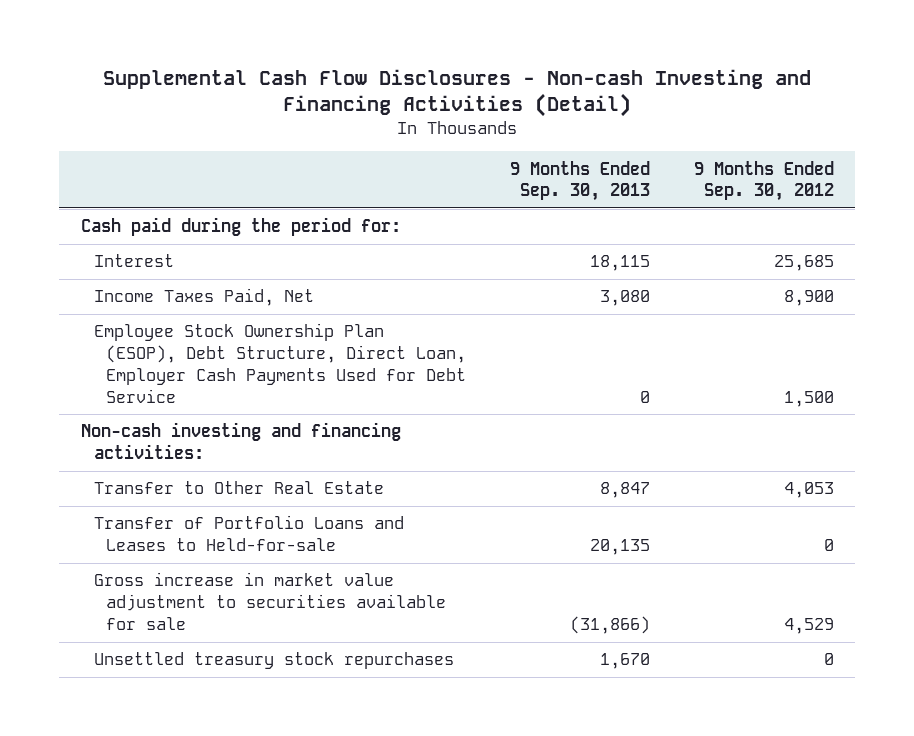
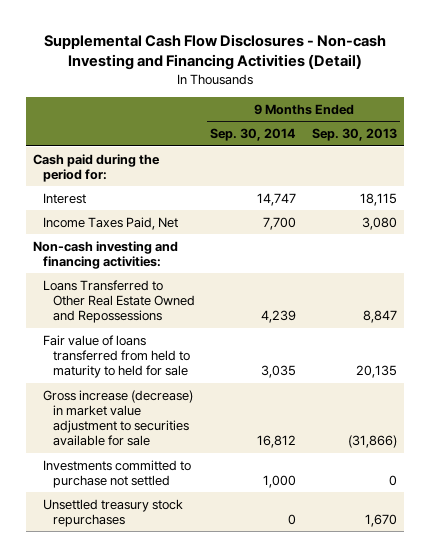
- | 9 Months Ended Sep. 30, 2013 | 9 Months Ended Sep. 30, 2012
+ | 9 Months Ended Sep. 30, 2014 | 9 Months Ended Sep. 30, 2013
- Employee Stock Ownership Plan (ESOP), Debt Structure, Direct Loan, Employer Cash Payments Used for Debt Service | 0 | 1,500
- Transfer to Other Real Estate | 8,847 | 4,053
- Transfer of Portfolio Loans and Leases to Held-for-sale | 20,135 | 0
- Gross increase in market value adjustment to securities available for sale | (31,866) | 4,529
+ Loans Transferred to Other Real Estate Owned and Repossessions | 4,239 | 8,847
+ Fair value of loans transferred from held to maturity to held for sale | 3,035 | 20,135
+ Gross increase (decrease) in market value adjustment to securities available for sale | 16,812 | (31,866)
+ Investments committed to purchase not settled | 1,000 | 0

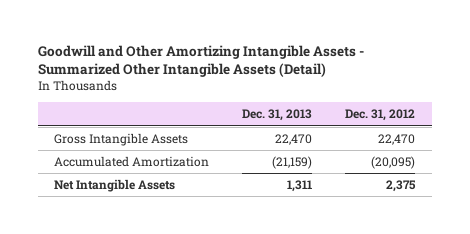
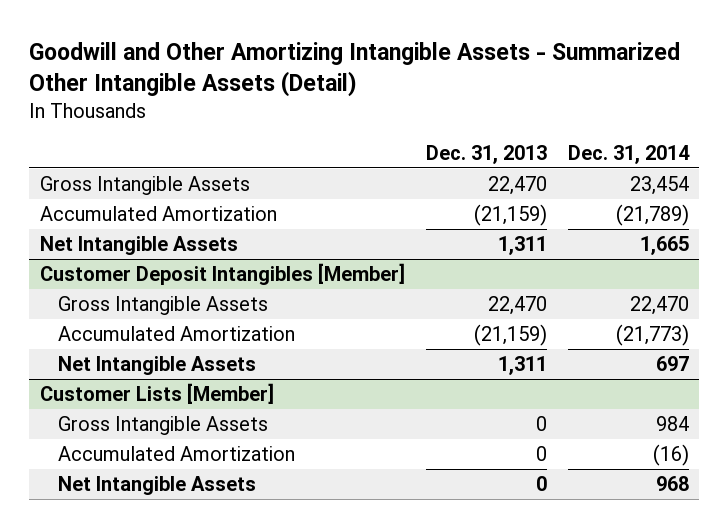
- | Dec. 31, 2013 | Dec. 31, 2012
+ | Dec. 31, 2013 | Dec. 31, 2014
+ Customer Deposit Intangibles [Member]
+ Gross Intangible Assets | 22,470 | 22,470
+ Accumulated Amortization | (21,159) | (21,773)
+ Net Intangible Assets | 1,311 | 697
+ Customer Lists [Member]
+ Gross Intangible Assets | 0 | 984
+ Accumulated Amortization | 0 | (16)
+ Net Intangible Assets | 0 | 968

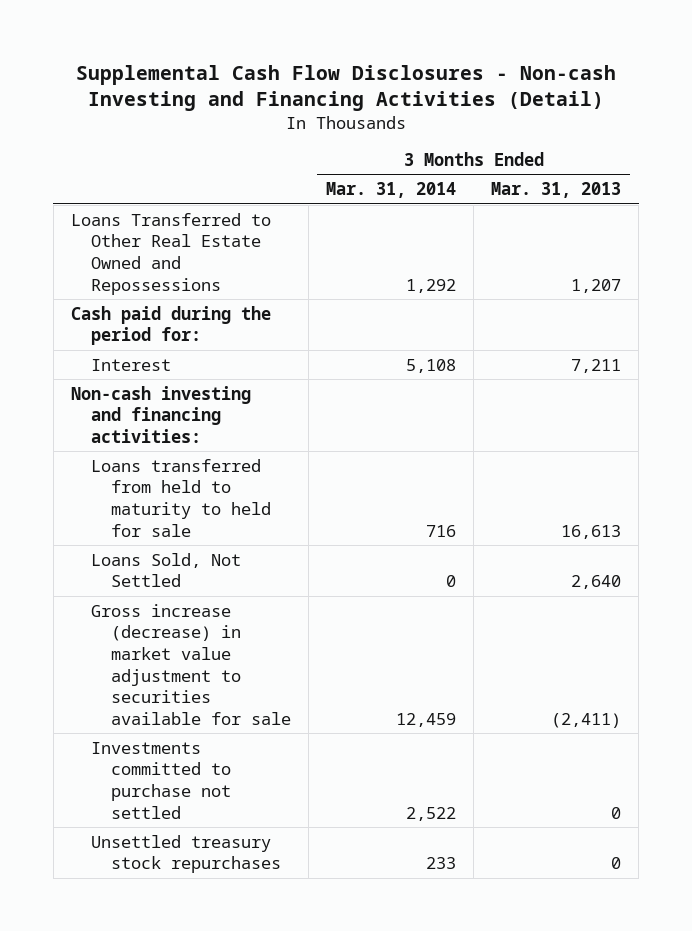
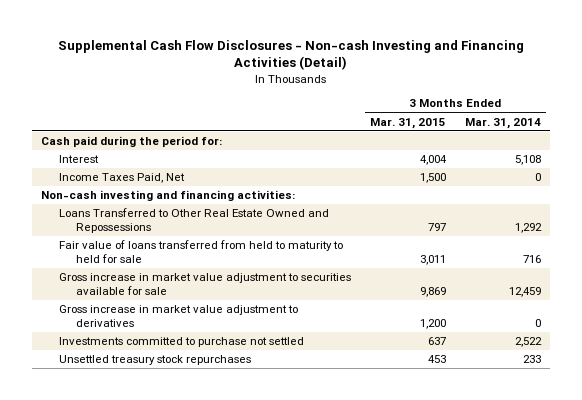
- | 3 Months Ended Mar. 31, 2014 | 3 Months Ended Mar. 31, 2013
+ | 3 Months Ended Mar. 31, 2015 | 3 Months Ended Mar. 31, 2014
+ Income Taxes Paid, Net | 1,500 | 0
- Loans transferred from held to maturity to held for sale | 716 | 16,613
- Loans Sold, Not Settled | 0 | 2,640
- Gross increase (decrease) in market value adjustment to securities available for sale | 12,459 | (2,411)
moved down: Loans Transferred to Other Real Estate Owned and Repossessions | 797 | 1,292
+ Fair value of loans transferred from held to maturity to held for sale | 3,011 | 716
+ Gross increase in market value adjustment to securities available for sale | 9,869 | 12,459
+ Gross increase in market value adjustment to derivatives | 1,200 | 0

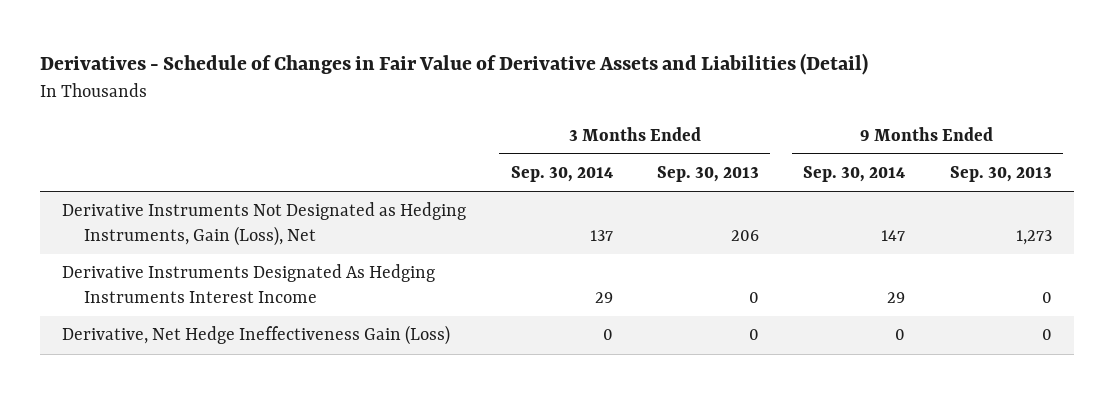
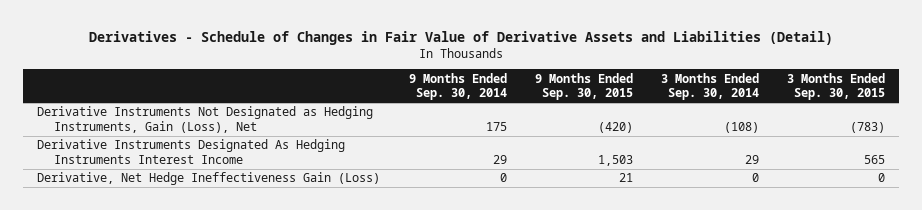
- | 3 Months Ended Sep. 30, 2014 | 3 Months Ended Sep. 30, 2013 | 9 Months Ended Sep. 30, 2014 | 9 Months Ended Sep. 30, 2013
+ | 9 Months Ended Sep. 30, 2014 | 9 Months Ended Sep. 30, 2015 | 3 Months Ended Sep. 30, 2014 | 3 Months Ended Sep. 30, 2015
- Derivative Instruments Not Designated as Hedging Instruments, Gain (Loss), Net | 137 | 206 | 147 | 1,273
+ Derivative Instruments Not Designated as Hedging Instruments, Gain (Loss), Net | 175 | (420) | (108) | (783)

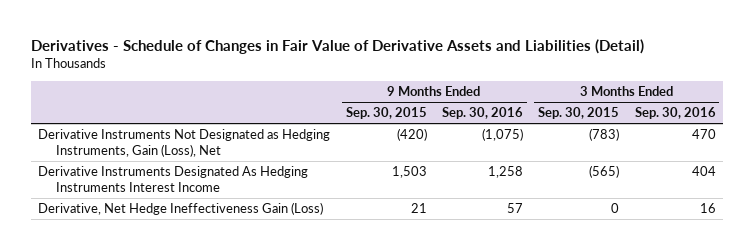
- | 9 Months Ended Sep. 30, 2014 | 9 Months Ended Sep. 30, 2015 | 3 Months Ended Sep. 30, 2014 | 3 Months Ended Sep. 30, 2015
+ | 9 Months Ended Sep. 30, 2015 | 9 Months Ended Sep. 30, 2016 | 3 Months Ended Sep. 30, 2015 | 3 Months Ended Sep. 30, 2016
- Derivative Instruments Designated As Hedging Instruments Interest Income | 29 | 1,503 | 29 | 565
+ Derivative Instruments Designated As Hedging Instruments Interest Income | 1,503 | 1,258 | (565) | 404

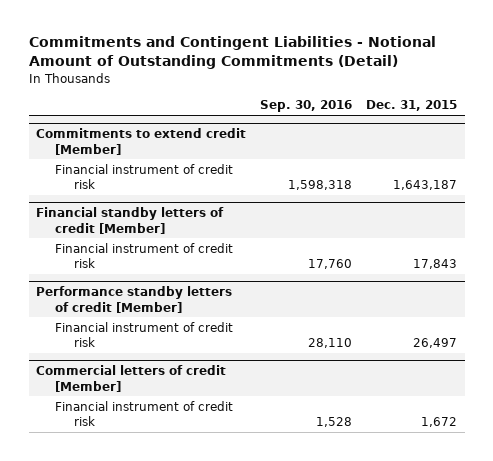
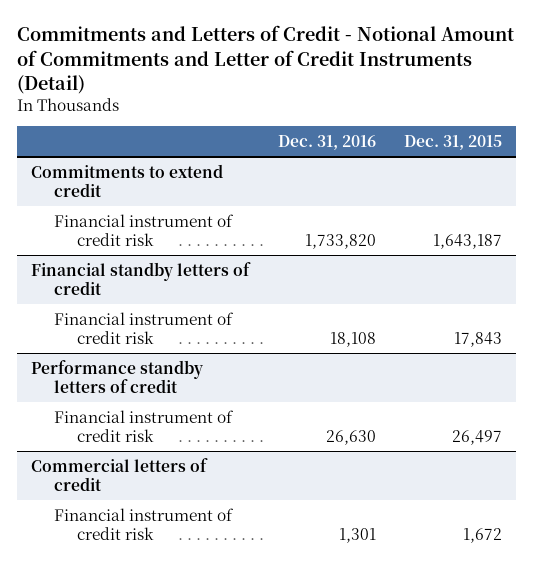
- Commitments and Contingent Liabilities - Notional Amount of Outstanding Commitments (Detail)
+ Commitments and Letters of Credit - Notional Amount of Commitments and Letter of Credit Instruments (Detail)
- | Sep. 30, 2016 | Dec. 31, 2015
+ | Dec. 31, 2016 | Dec. 31, 2015
- Commitments to extend credit [Member]
+ Commitments to extend credit
- Financial standby letters of credit [Member]
+ Financial standby letters of credit
- Performance standby letters of credit [Member]
+ Performance standby letters of credit
- Commercial letters of credit [Member]
+ Commercial letters of credit

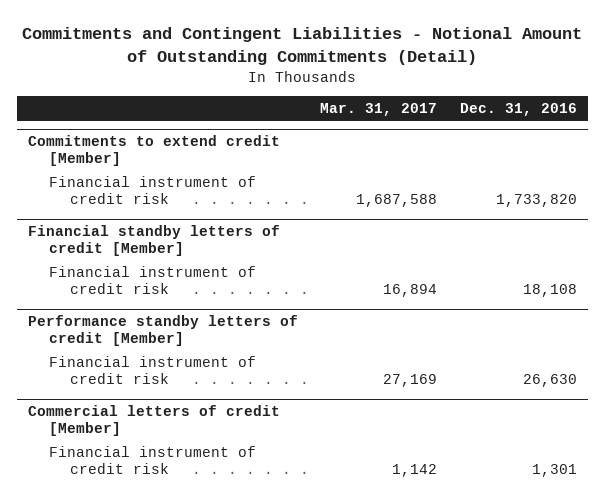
- Commitments and Letters of Credit - Notional Amount of Commitments and Letter of Credit Instruments (Detail)
+ Commitments and Contingent Liabilities - Notional Amount of Outstanding Commitments (Detail)
- | Dec. 31, 2016 | Dec. 31, 2015
+ | Mar. 31, 2017 | Dec. 31, 2016
- Commitments to extend credit
+ Commitments to extend credit [Member]
- Financial standby letters of credit
+ Financial standby letters of credit [Member]
- Performance standby letters of credit
+ Performance standby letters of credit [Member]
- Commercial letters of credit
+ Commercial letters of credit [Member]

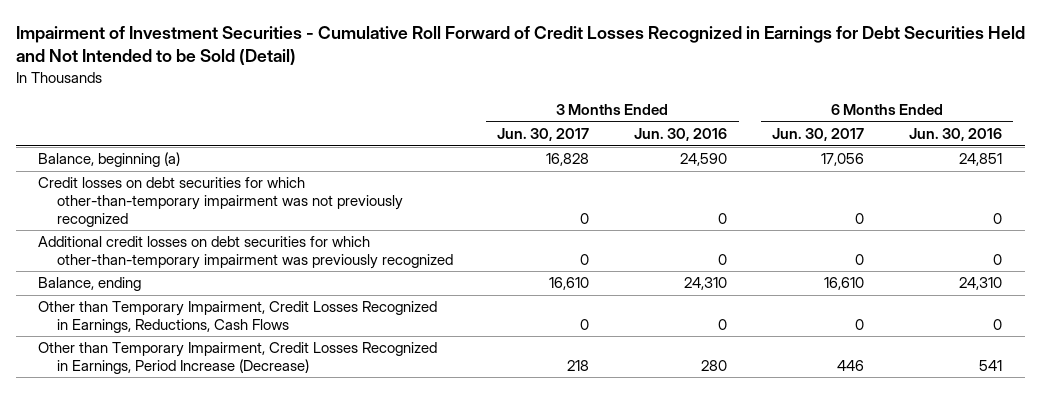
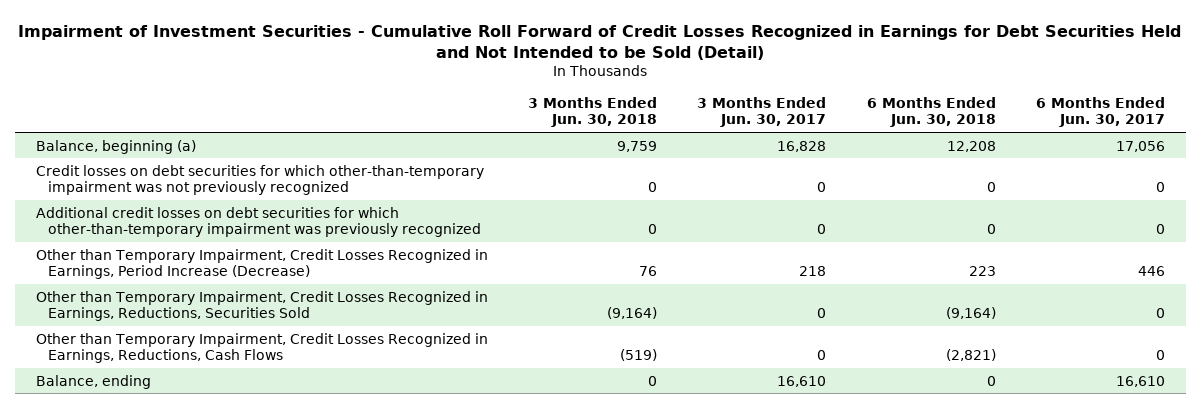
- | 3 Months Ended Jun. 30, 2017 | 3 Months Ended Jun. 30, 2016 | 6 Months Ended Jun. 30, 2017 | 6 Months Ended Jun. 30, 2016
+ | 3 Months Ended Jun. 30, 2018 | 3 Months Ended Jun. 30, 2017 | 6 Months Ended Jun. 30, 2018 | 6 Months Ended Jun. 30, 2017
+ Other than Temporary Impairment, Credit Losses Recognized in Earnings, Reductions, Securities Sold | (9,164) | 0 | (9,164) | 0
moved down: Other than Temporary Impairment, Credit Losses Recognized in Earnings, Reductions, Cash Flows | (519) | 0 | (2,821) | 0
moved down: Balance, ending | 0 | 16,610 | 0 | 16,610

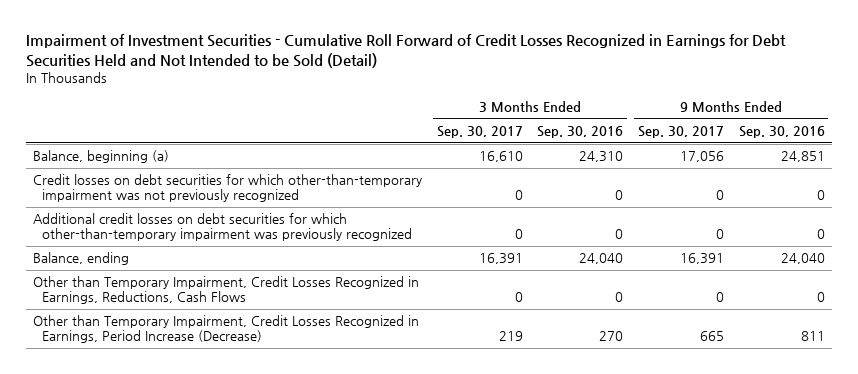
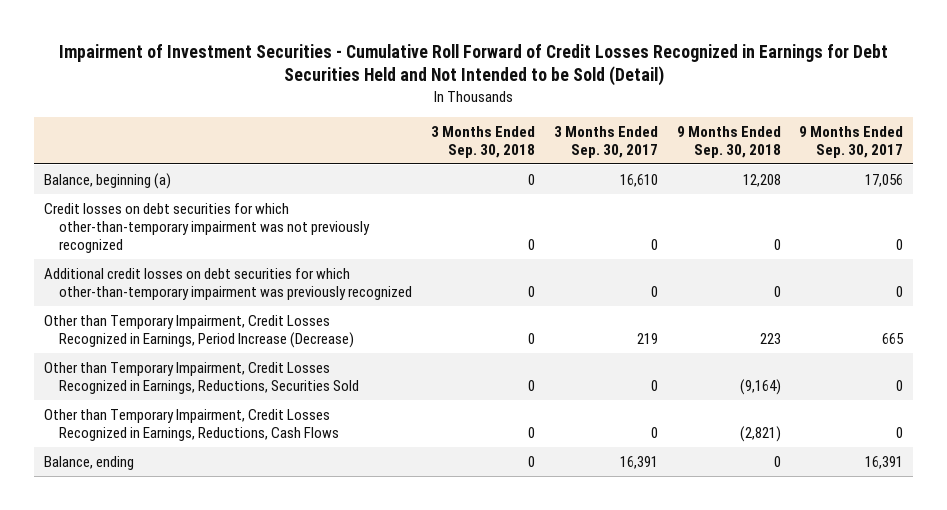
- | 3 Months Ended Sep. 30, 2017 | 3 Months Ended Sep. 30, 2016 | 9 Months Ended Sep. 30, 2017 | 9 Months Ended Sep. 30, 2016
+ | 3 Months Ended Sep. 30, 2018 | 3 Months Ended Sep. 30, 2017 | 9 Months Ended Sep. 30, 2018 | 9 Months Ended Sep. 30, 2017
+ Other than Temporary Impairment, Credit Losses Recognized in Earnings, Reductions, Securities Sold | 0 | 0 | (9,164) | 0
moved down: Other than Temporary Impairment, Credit Losses Recognized in Earnings, Reductions, Cash Flows | 0 | 0 | (2,821) | 0
moved down: Balance, ending | 0 | 16,391 | 0 | 16,391

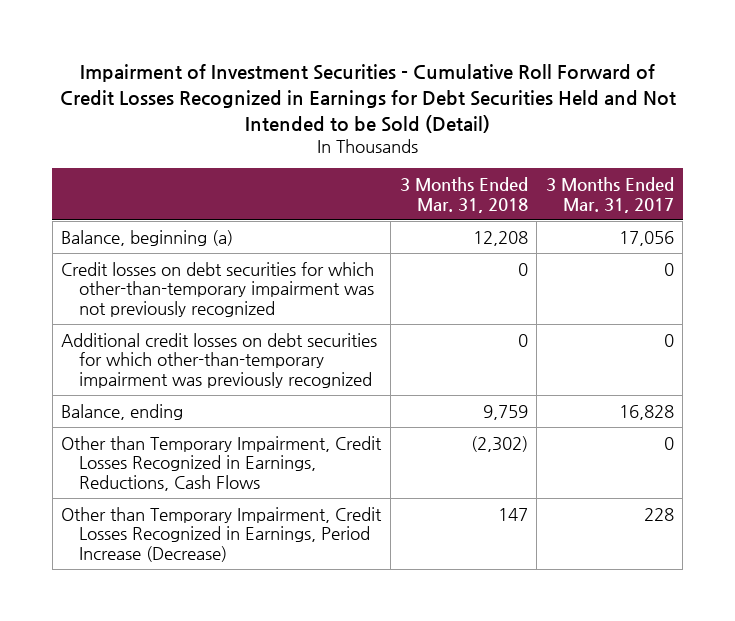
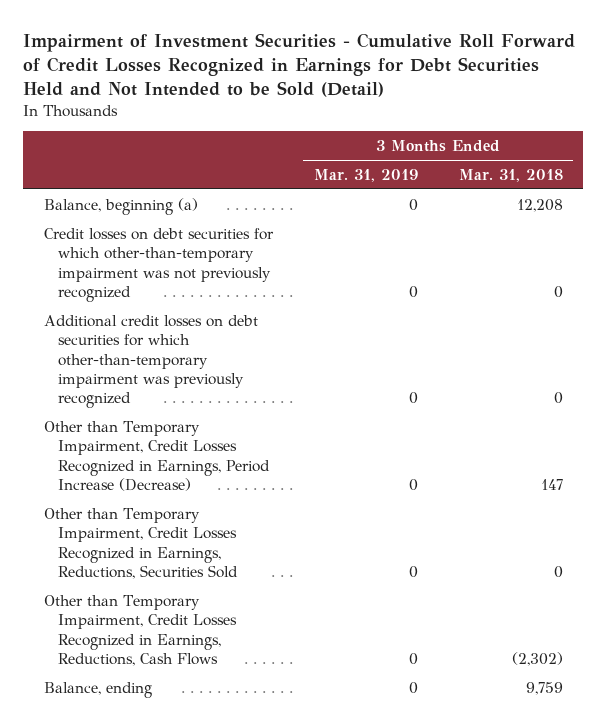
- | 3 Months Ended Mar. 31, 2018 | 3 Months Ended Mar. 31, 2017
+ | 3 Months Ended Mar. 31, 2019 | 3 Months Ended Mar. 31, 2018
+ Other than Temporary Impairment, Credit Losses Recognized in Earnings, Reductions, Securities Sold | 0 | 0
moved down: Other than Temporary Impairment, Credit Losses Recognized in Earnings, Reductions, Cash Flows | 0 | (2,302)
moved down: Balance, ending | 0 | 9,759

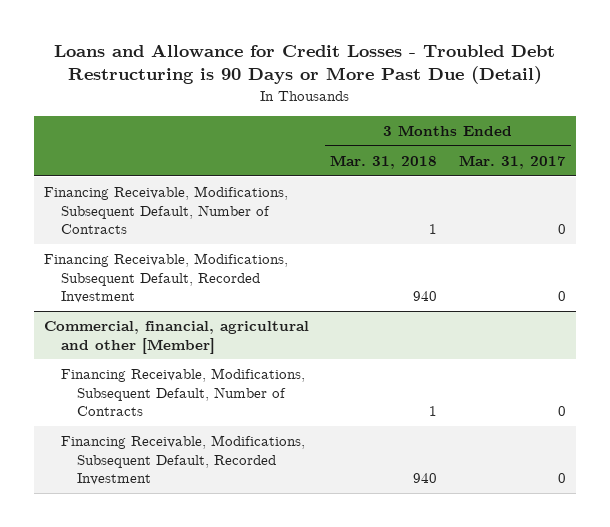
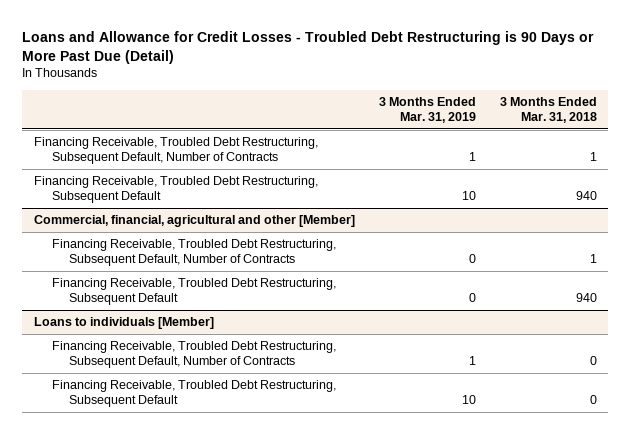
- | 3 Months Ended Mar. 31, 2018 | 3 Months Ended Mar. 31, 2017
+ | 3 Months Ended Mar. 31, 2019 | 3 Months Ended Mar. 31, 2018
- Financing Receivable, Modifications, Subsequent Default, Number of Contracts | 1 | 0
- Financing Receivable, Modifications, Subsequent Default, Recorded Investment | 940 | 0
+ Financing Receivable, Troubled Debt Restructuring, Subsequent Default, Number of Contracts | 1 | 1
+ Financing Receivable, Troubled Debt Restructuring, Subsequent Default | 10 | 940
@ Commercial, financial, agricultural and other [Member]
- Financing Receivable, Modifications, Subsequent Default, Number of Contracts | 1 | 0
- Financing Receivable, Modifications, Subsequent Default, Recorded Investment | 940 | 0
+ Financing Receivable, Troubled Debt Restructuring, Subsequent Default, Number of Contracts | 0 | 1
+ Financing Receivable, Troubled Debt Restructuring, Subsequent Default | 0 | 940
+ Loans to individuals [Member]
+ Financing Receivable, Troubled Debt Restructuring, Subsequent Default, Number of Contracts | 1 | 0
+ Financing Receivable, Troubled Debt Restructuring, Subsequent Default | 10 | 0

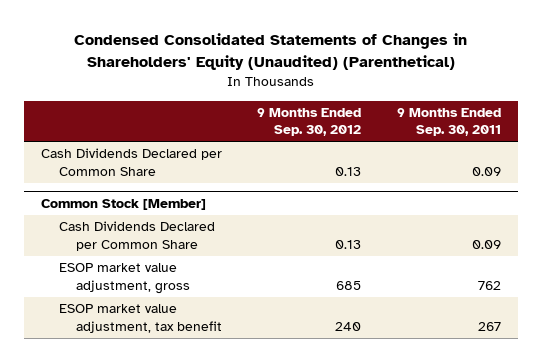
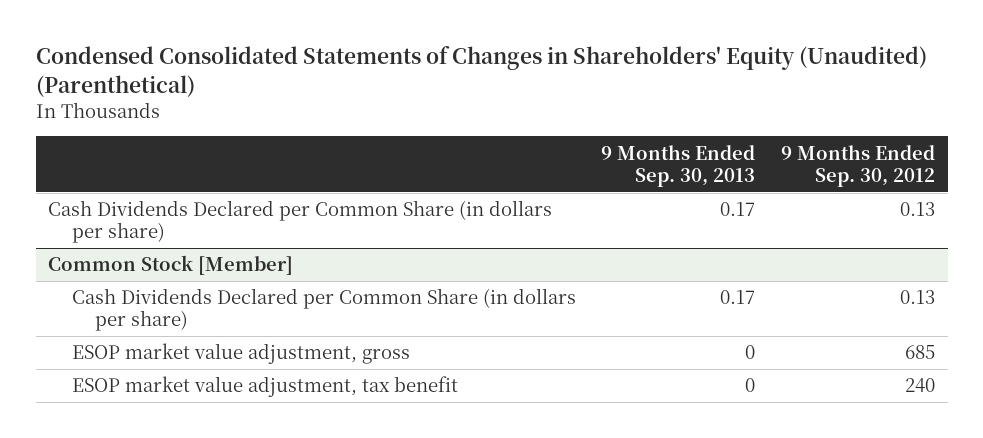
- | 9 Months Ended Sep. 30, 2012 | 9 Months Ended Sep. 30, 2011
+ | 9 Months Ended Sep. 30, 2013 | 9 Months Ended Sep. 30, 2012
- Cash Dividends Declared per Common Share | 0.13 | 0.09
+ Cash Dividends Declared per Common Share (in dollars per share) | 0.17 | 0.13
@ Common Stock [Member]
- Cash Dividends Declared per Common Share | 0.13 | 0.09
+ Cash Dividends Declared per Common Share (in dollars per share) | 0.17 | 0.13

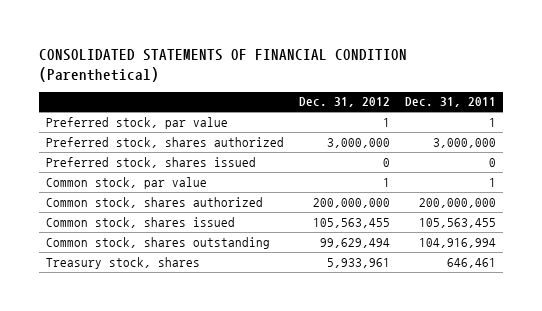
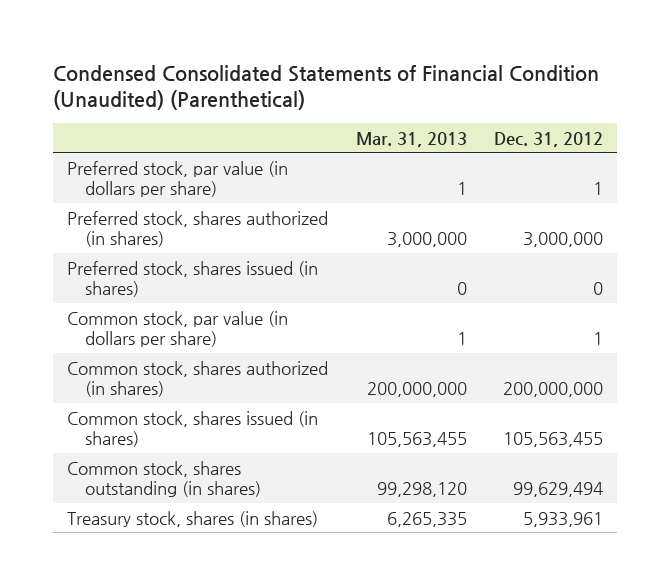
- CONSOLIDATED STATEMENTS OF FINANCIAL CONDITION (Parenthetical)
+ Condensed Consolidated Statements of Financial Condition (Unaudited) (Parenthetical)
- | Dec. 31, 2012 | Dec. 31, 2011
+ | Mar. 31, 2013 | Dec. 31, 2012
- Preferred stock, par value | 1 | 1
- Preferred stock, shares authorized | 3,000,000 | 3,000,000
- Preferred stock, shares issued | 0 | 0
- Common stock, par value | 1 | 1
- Common stock, shares authorized | 200,000,000 | 200,000,000
- Common stock, shares issued | 105,563,455 | 105,563,455
- Common stock, shares outstanding | 99,629,494 | 104,916,994
- Treasury stock, shares | 5,933,961 | 646,461
+ Preferred stock, par value (in dollars per share) | 1 | 1
+ Preferred stock, shares authorized (in shares) | 3,000,000 | 3,000,000
+ Preferred stock, shares issued (in shares) | 0 | 0
+ Common stock, par value (in dollars per share) | 1 | 1
+ Common stock, shares authorized (in shares) | 200,000,000 | 200,000,000
+ Common stock, shares issued (in shares) | 105,563,455 | 105,563,455
+ Common stock, shares outstanding (in shares) | 99,298,120 | 99,629,494
+ Treasury stock, shares (in shares) | 6,265,335 | 5,933,961

